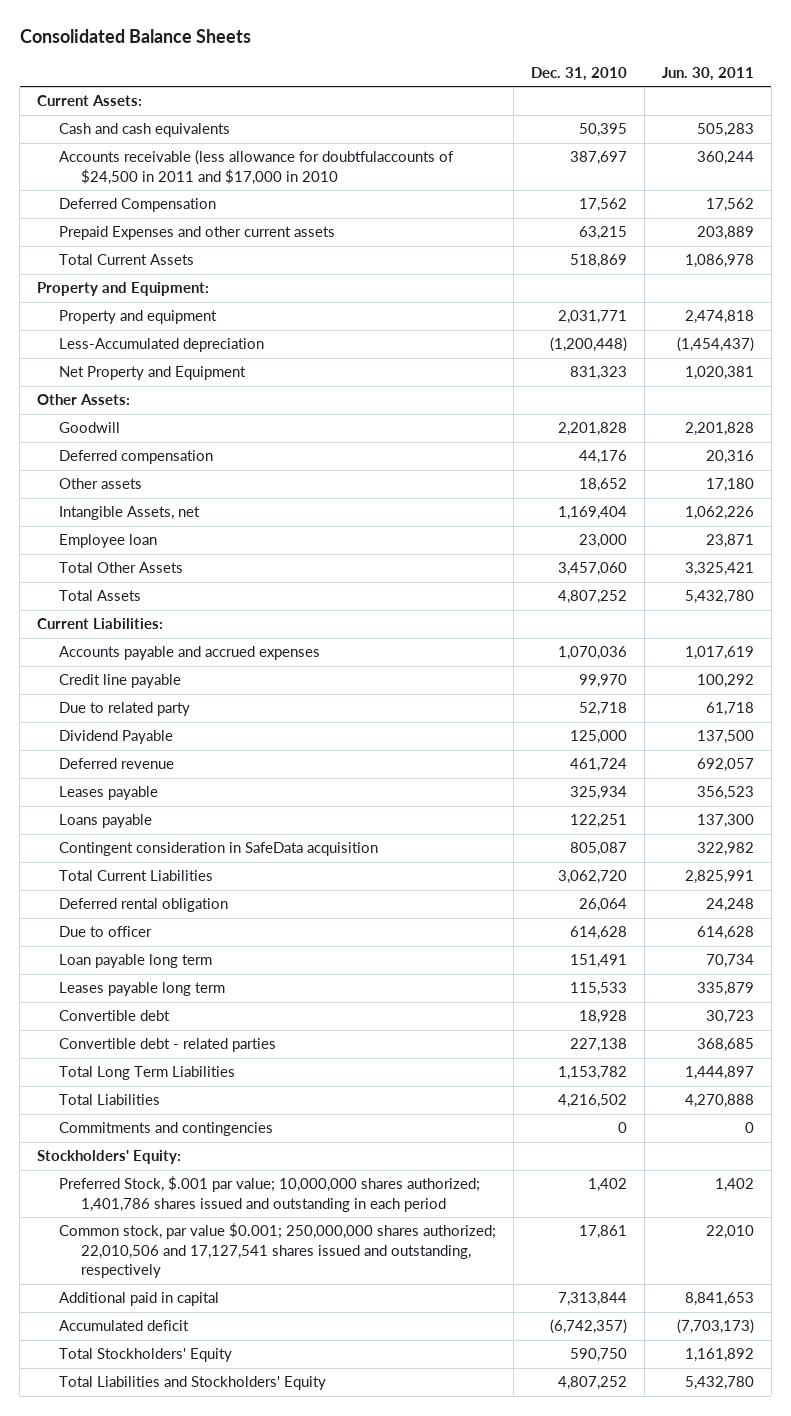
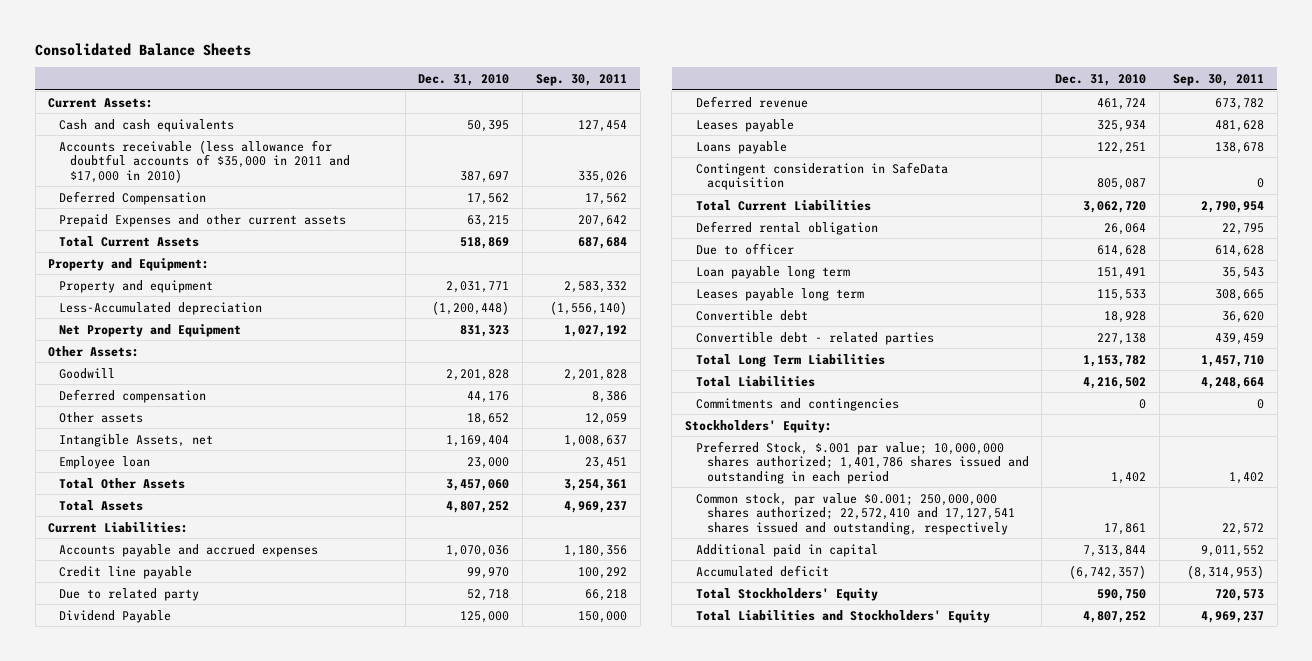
- | Dec. 31, 2010 | Jun. 30, 2011
+ | Dec. 31, 2010 | Sep. 30, 2011
- Accounts receivable (less allowance for doubtfulaccounts of $24,500 in 2011 and $17,000 in 2010 | 387,697 | 360,244
+ Accounts receivable (less allowance for doubtful accounts of $35,000 in 2011 and $17,000 in 2010) | 387,697 | 335,026
- Common stock, par value $0.001; 250,000,000 shares authorized; 22,010,506 and 17,127,541 shares issued and outstanding, respectively | 17,861 | 22,010
+ Common stock, par value $0.001; 250,000,000 shares authorized; 22,572,410 and 17,127,541 shares issued and outstanding, respectively | 17,861 | 22,572

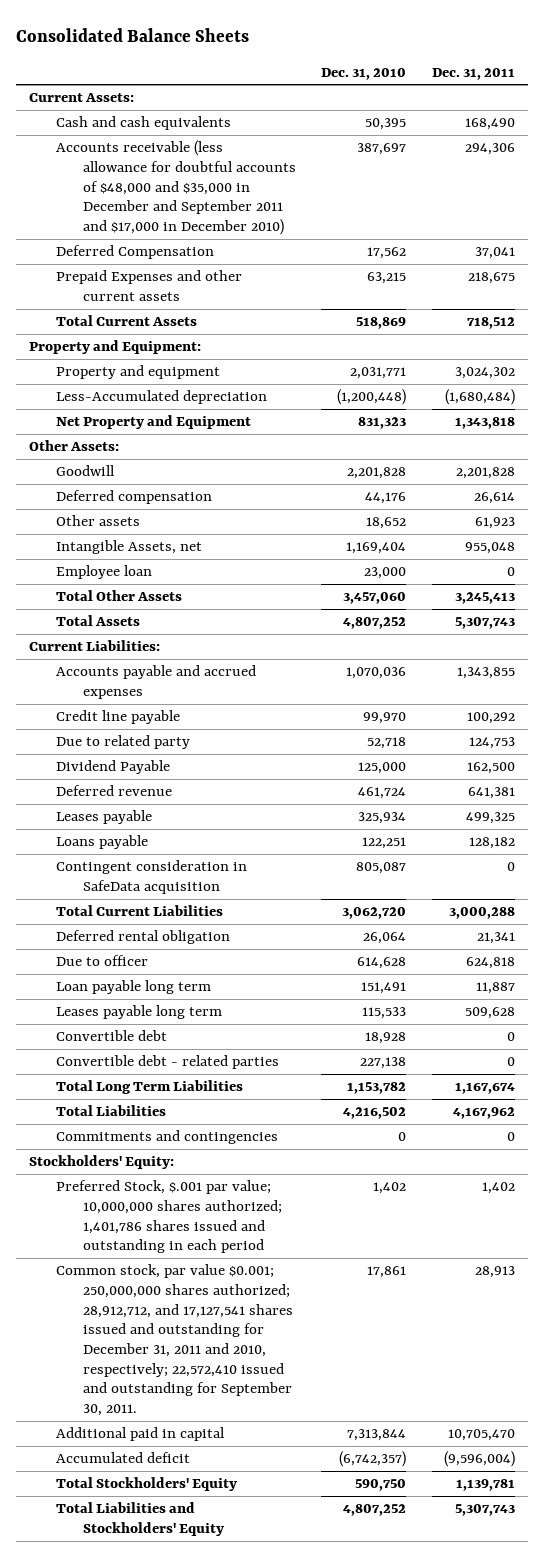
- | Dec. 31, 2010 | Sep. 30, 2011
+ | Dec. 31, 2010 | Dec. 31, 2011
- Accounts receivable (less allowance for doubtful accounts of $35,000 in 2011 and $17,000 in 2010) | 387,697 | 335,026
+ Accounts receivable (less allowance for doubtful accounts of $48,000 and $35,000 in December and September 2011 and $17,000 in December 2010) | 387,697 | 294,306
- Common stock, par value $0.001; 250,000,000 shares authorized; 22,572,410 and 17,127,541 shares issued and outstanding, respectively | 17,861 | 22,572
+ Common stock, par value $0.001; 250,000,000 shares authorized; 28,912,712, and 17,127,541 shares issued and outstanding for December 31, 2011 and 2010, respectively; 22,572,410 issued and outstanding for September 30, 2011. | 17,861 | 28,913

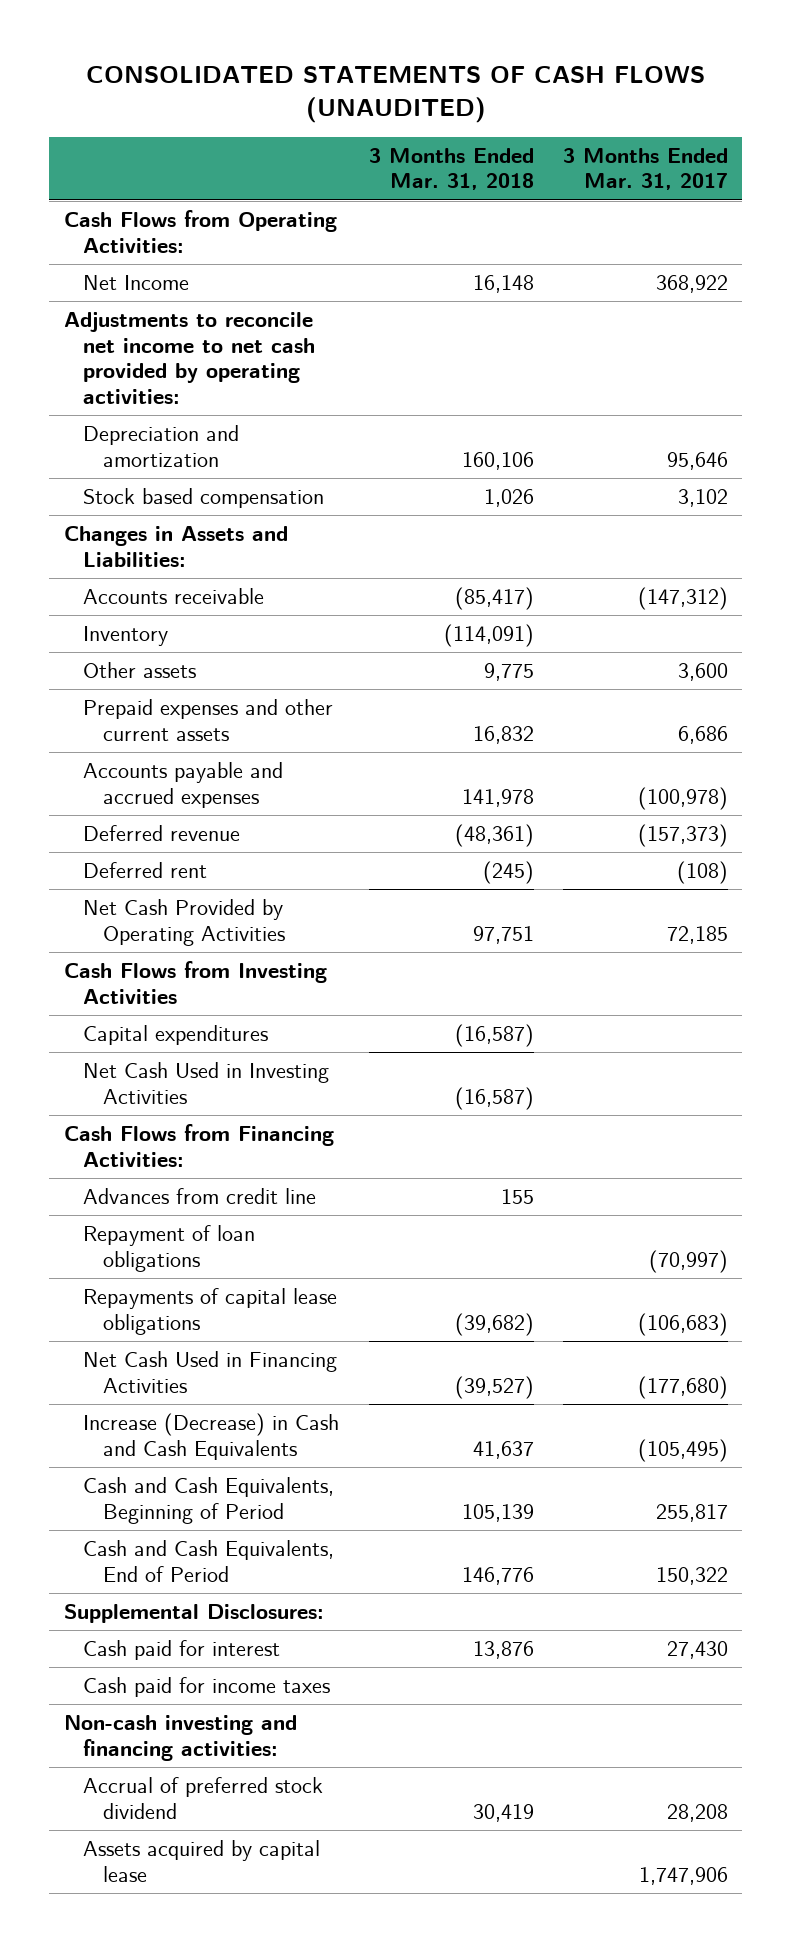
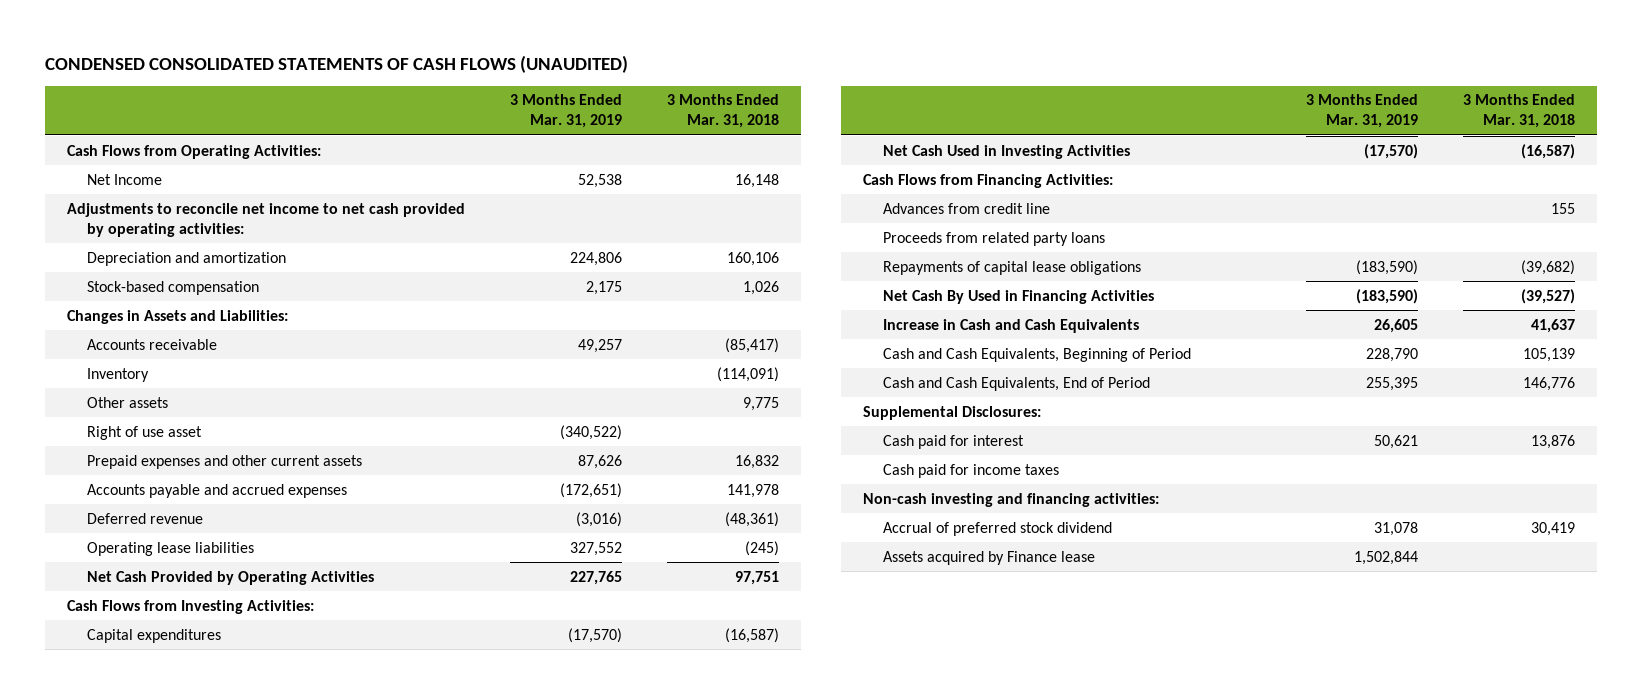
- CONSOLIDATED STATEMENTS OF CASH FLOWS (UNAUDITED)
+ CONDENSED CONSOLIDATED STATEMENTS OF CASH FLOWS (UNAUDITED)
- | 3 Months Ended Mar. 31, 2018 | 3 Months Ended Mar. 31, 2017
+ | 3 Months Ended Mar. 31, 2019 | 3 Months Ended Mar. 31, 2018
- Stock based compensation | 1,026 | 3,102
+ Stock-based compensation | 2,175 | 1,026
+ Right of use asset | (340,522) |
- Deferred rent | (245) | (108)
+ Operating lease liabilities | 327,552 | (245)
- Cash Flows from Investing Activities
+ Cash Flows from Investing Activities:
- Repayment of loan obligations | | (70,997)
+ Proceeds from related party loans
- Net Cash Used in Financing Activities | (39,527) | (177,680)
- Increase (Decrease) in Cash and Cash Equivalents | 41,637 | (105,495)
+ Net Cash By Used in Financing Activities | (183,590) | (39,527)
+ Increase in Cash and Cash Equivalents | 26,605 | 41,637
- Assets acquired by capital lease | | 1,747,906
+ Assets acquired by Finance lease | 1,502,844 |

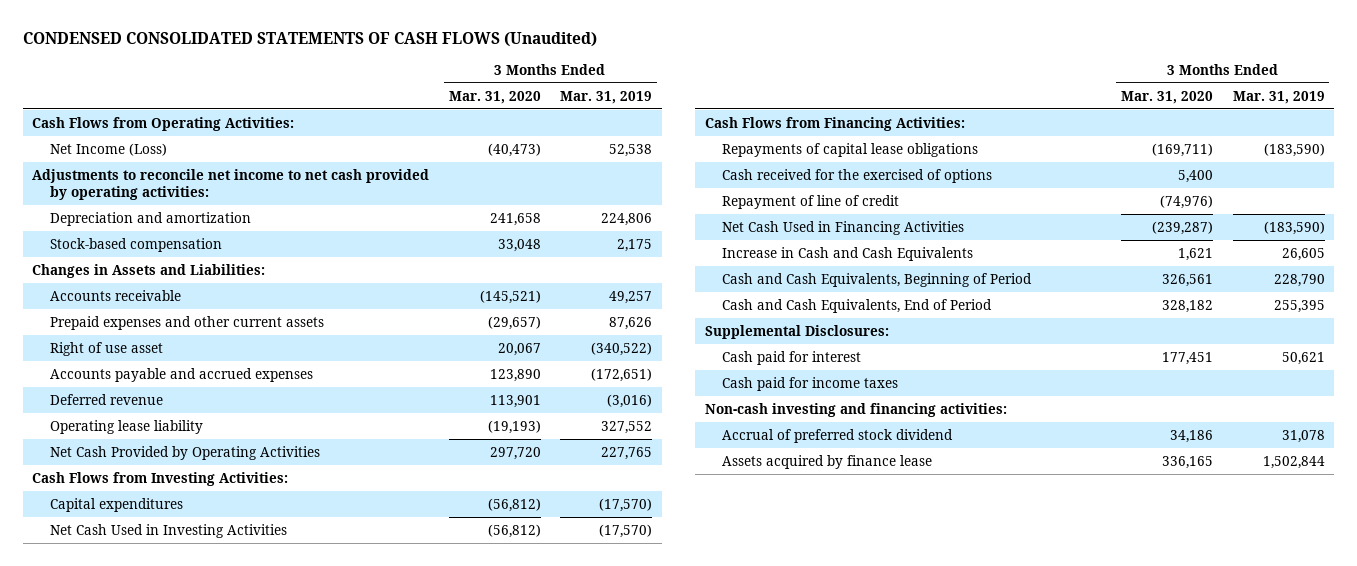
- CONDENSED CONSOLIDATED STATEMENTS OF CASH FLOWS (UNAUDITED)
+ CONDENSED CONSOLIDATED STATEMENTS OF CASH FLOWS (Unaudited)
- | 3 Months Ended Mar. 31, 2019 | 3 Months Ended Mar. 31, 2018
+ | 3 Months Ended Mar. 31, 2020 | 3 Months Ended Mar. 31, 2019
- Net Income | 52,538 | 16,148
+ Net Income (Loss) | (40,473) | 52,538
- Inventory | | (114,091)
- Other assets | | 9,775
moved down: Right of use asset | 20,067 | (340,522)
- Operating lease liabilities | 327,552 | (245)
+ Operating lease liability | (19,193) | 327,552
- Advances from credit line | | 155
- Proceeds from related party loans
- Net Cash By Used in Financing Activities | (183,590) | (39,527)
+ Cash received for the exercised of options | 5,400 |
+ Repayment of line of credit | (74,976) |
+ Net Cash Used in Financing Activities | (239,287) | (183,590)
- Assets acquired by Finance lease | 1,502,844 |
+ Assets acquired by finance lease | 336,165 | 1,502,844

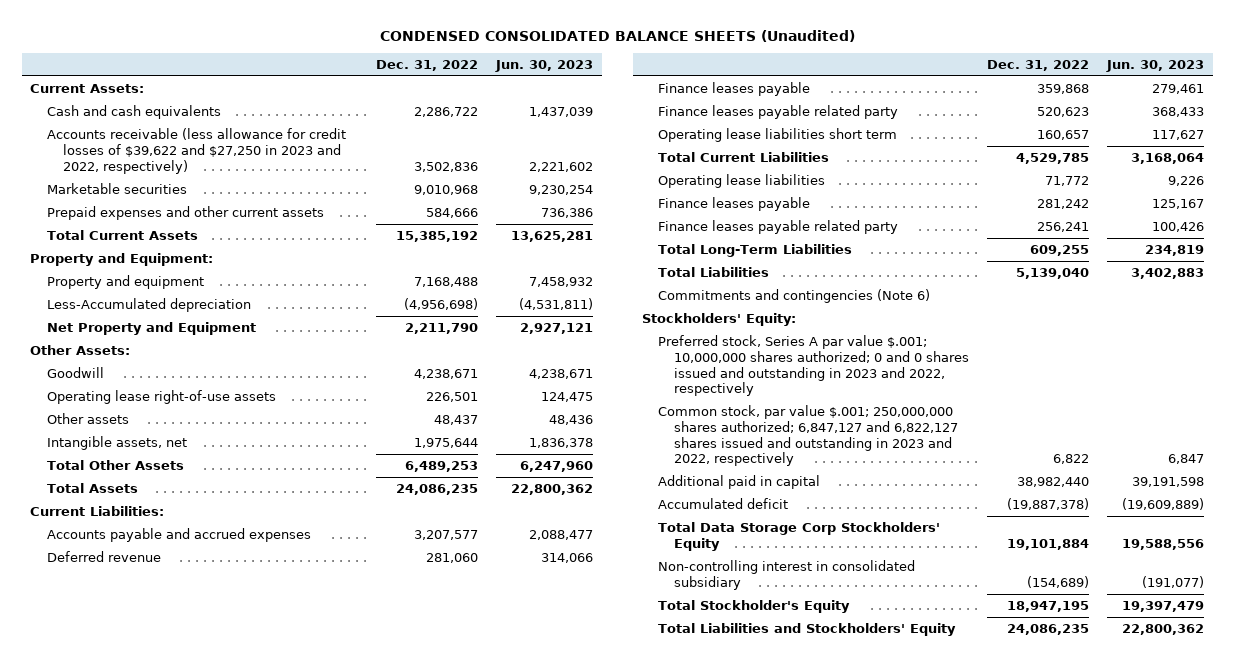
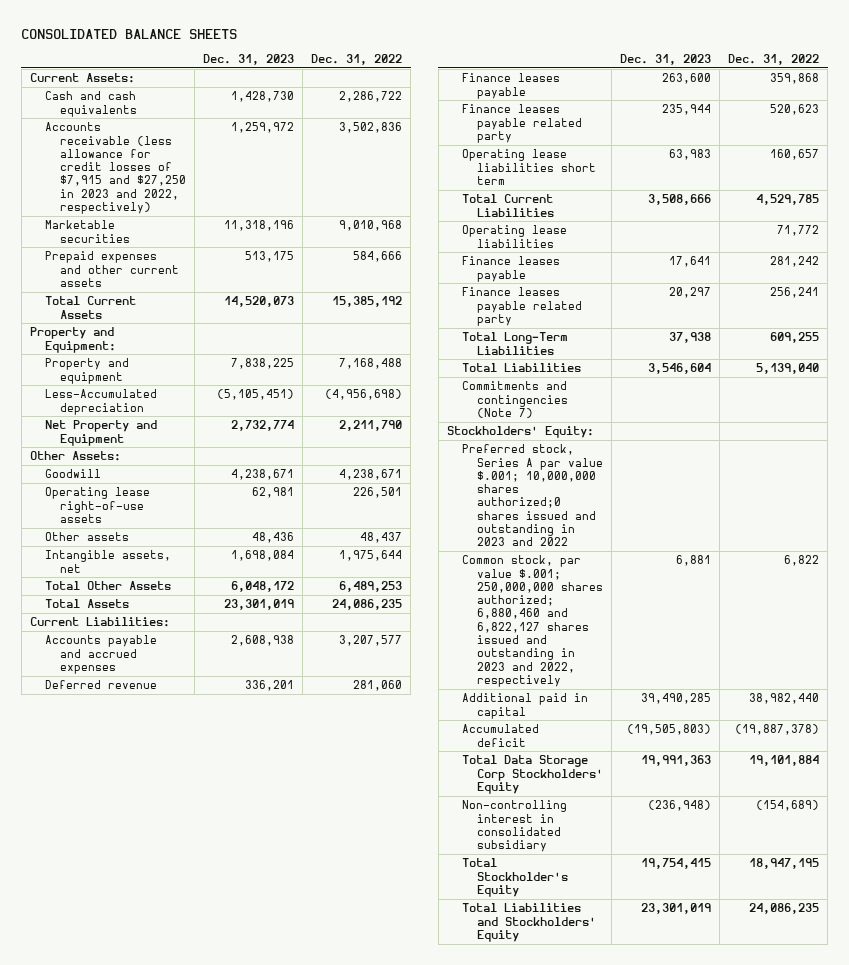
- CONDENSED CONSOLIDATED BALANCE SHEETS (Unaudited)
+ CONSOLIDATED BALANCE SHEETS
- | Dec. 31, 2022 | Jun. 30, 2023
+ | Dec. 31, 2023 | Dec. 31, 2022
- Accounts receivable (less allowance for credit losses of $39,622 and $27,250 in 2023 and 2022, respectively) | 3,502,836 | 2,221,602
+ Accounts receivable (less allowance for credit losses of $7,915 and $27,250 in 2023 and 2022, respectively) | 1,259,972 | 3,502,836
- Commitments and contingencies (Note 6)
+ Commitments and contingencies (Note 7)
- Preferred stock, Series A par value $.001; 10,000,000 shares authorized; 0 and 0 shares issued and outstanding in 2023 and 2022, respectively
- Common stock, par value $.001; 250,000,000 shares authorized; 6,847,127 and 6,822,127 shares issued and outstanding in 2023 and 2022, respectively | 6,822 | 6,847
+ Preferred stock, Series A par value $.001; 10,000,000 shares authorized;0 shares issued and outstanding in 2023 and 2022
+ Common stock, par value $.001; 250,000,000 shares authorized; 6,880,460 and 6,822,127 shares issued and outstanding in 2023 and 2022, respectively | 6,881 | 6,822

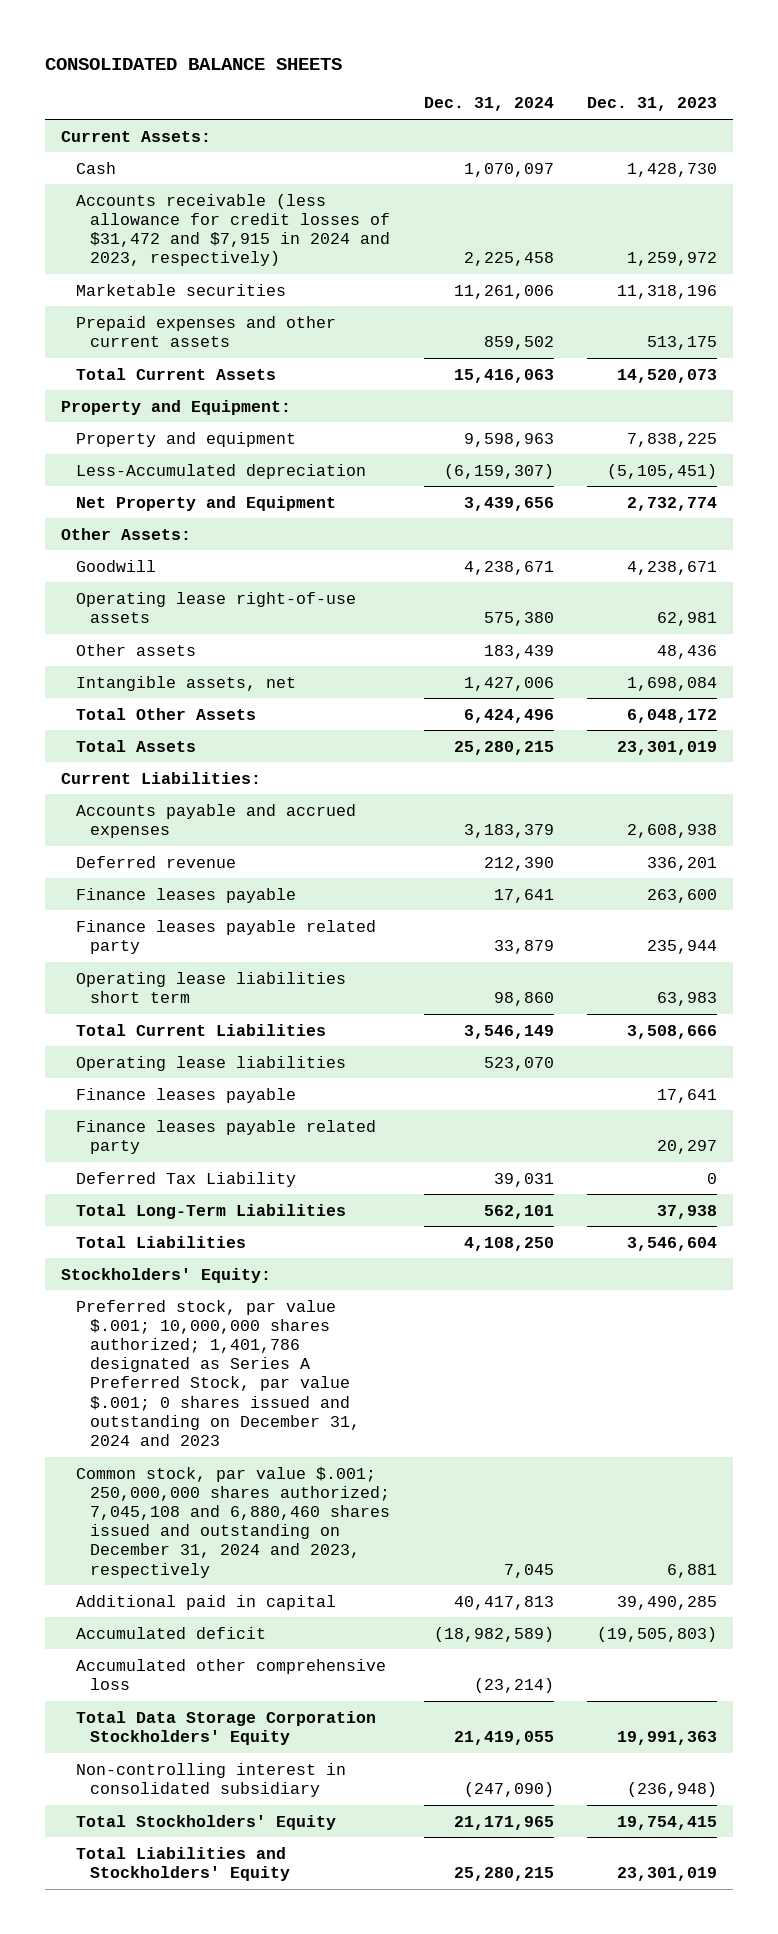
- | Dec. 31, 2023 | Dec. 31, 2022
+ | Dec. 31, 2024 | Dec. 31, 2023
- Cash and cash equivalents | 1,428,730 | 2,286,722
- Accounts receivable (less allowance for credit losses of $7,915 and $27,250 in 2023 and 2022, respectively) | 1,259,972 | 3,502,836
+ Cash | 1,070,097 | 1,428,730
+ Accounts receivable (less allowance for credit losses of $31,472 and $7,915 in 2024 and 2023, respectively) | 2,225,458 | 1,259,972
+ Deferred Tax Liability | 39,031 | 0
- Commitments and contingencies (Note 7)
- Preferred stock, Series A par value $.001; 10,000,000 shares authorized;0 shares issued and outstanding in 2023 and 2022
- Common stock, par value $.001; 250,000,000 shares authorized; 6,880,460 and 6,822,127 shares issued and outstanding in 2023 and 2022, respectively | 6,881 | 6,822
+ Preferred stock, par value $.001; 10,000,000 shares authorized; 1,401,786 designated as Series A Preferred Stock, par value $.001; 0 shares issued and outstanding on December 31, 2024 and 2023
+ Common stock, par value $.001; 250,000,000 shares authorized; 7,045,108 and 6,880,460 shares issued and outstanding on December 31, 2024 and 2023, respectively | 7,045 | 6,881
- Total Data Storage Corp Stockholders' Equity | 19,991,363 | 19,101,884
+ Accumulated other comprehensive loss | (23,214) |
+ Total Data Storage Corporation Stockholders' Equity | 21,419,055 | 19,991,363
- Total Stockholder's Equity | 19,754,415 | 18,947,195
+ Total Stockholders' Equity | 21,171,965 | 19,754,415

